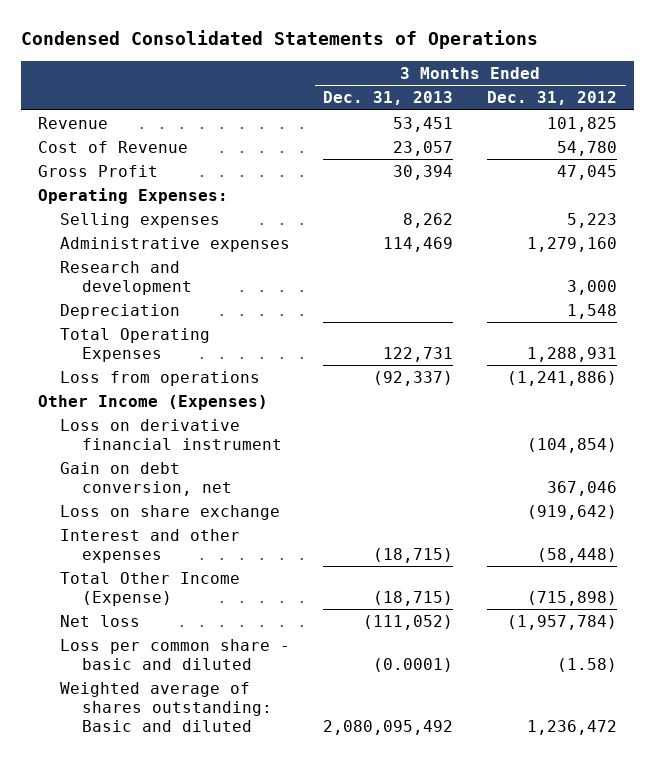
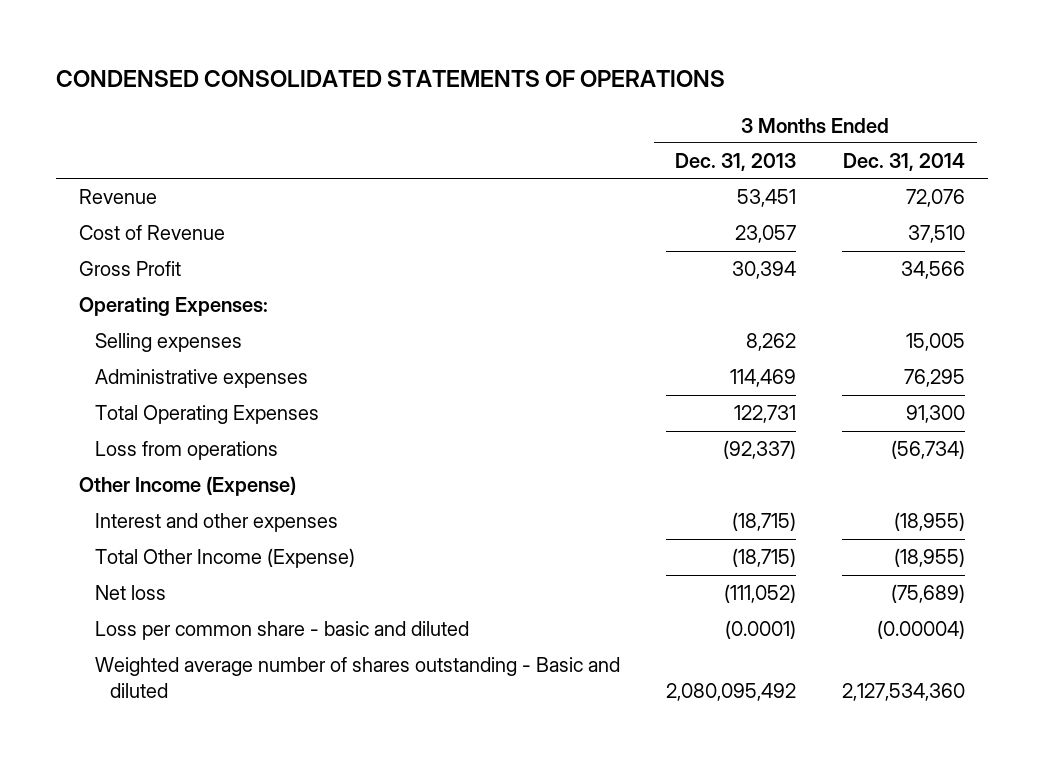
- Condensed Consolidated Statements of Operations
+ CONDENSED CONSOLIDATED STATEMENTS OF OPERATIONS
- | 3 Months Ended Dec. 31, 2013 | 3 Months Ended Dec. 31, 2012
+ | 3 Months Ended Dec. 31, 2013 | 3 Months Ended Dec. 31, 2014
- Research and development | | 3,000
- Depreciation | | 1,548
- Other Income (Expenses)
- Loss on derivative financial instrument | | (104,854)
- Gain on debt conversion, net | | 367,046
- Loss on share exchange | | (919,642)
+ Other Income (Expense)
- Weighted average of shares outstanding: Basic and diluted | 2,080,095,492 | 1,236,472
+ Weighted average number of shares outstanding - Basic and diluted | 2,080,095,492 | 2,127,534,360

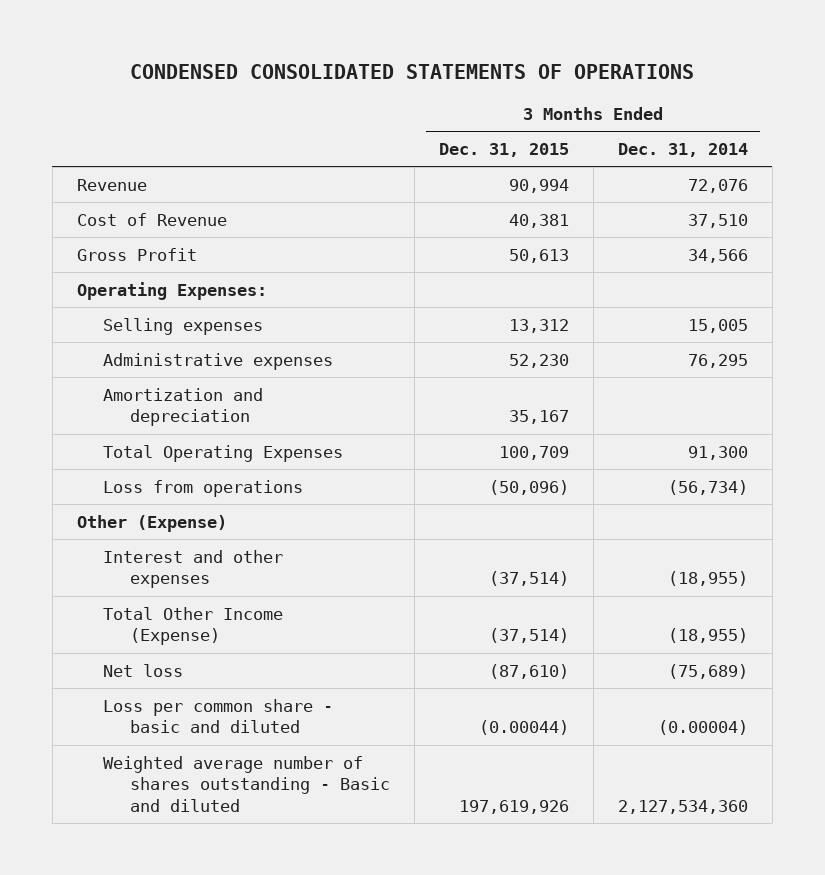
- | 3 Months Ended Dec. 31, 2013 | 3 Months Ended Dec. 31, 2014
+ | 3 Months Ended Dec. 31, 2015 | 3 Months Ended Dec. 31, 2014
+ Amortization and depreciation | 35,167 |
- Other Income (Expense)
+ Other (Expense)

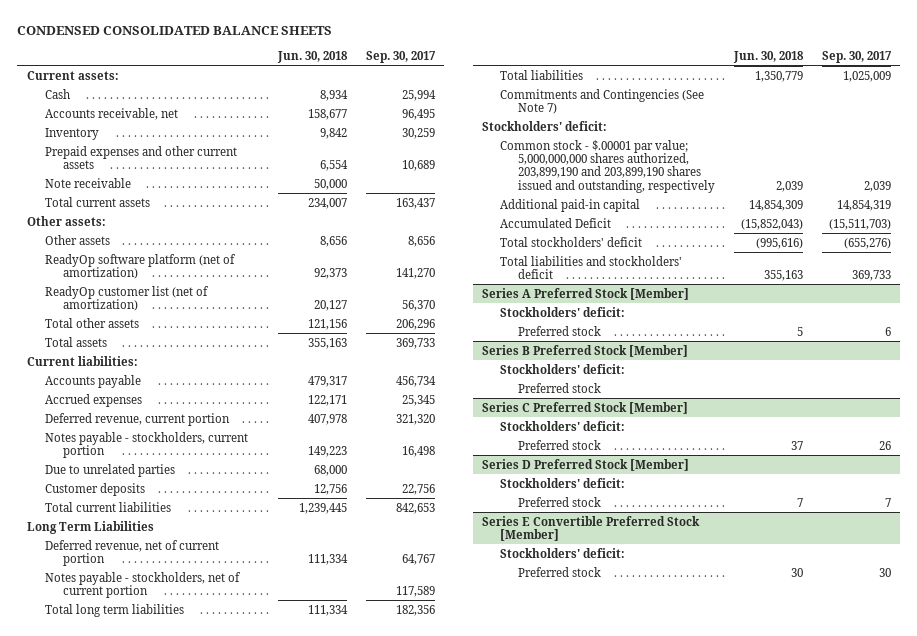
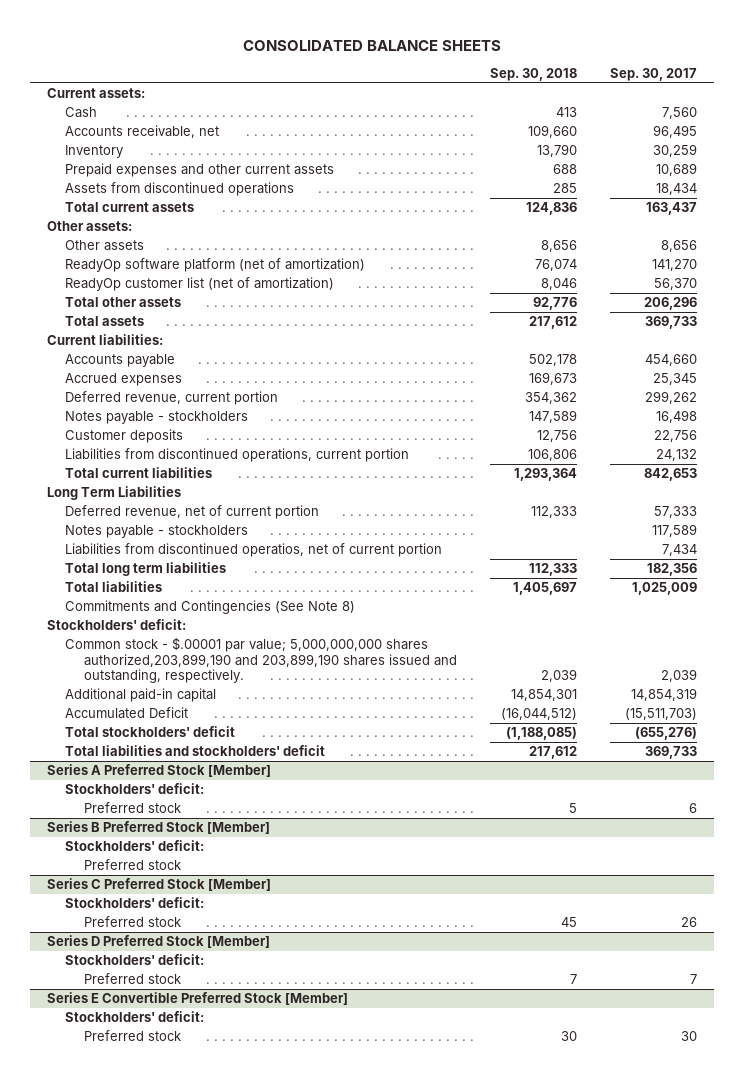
- CONDENSED CONSOLIDATED BALANCE SHEETS
+ CONSOLIDATED BALANCE SHEETS
- | Jun. 30, 2018 | Sep. 30, 2017
+ | Sep. 30, 2018 | Sep. 30, 2017
- Cash | 8,934 | 25,994
+ Cash | 413 | 7,560
- Note receivable | 50,000 |
+ Assets from discontinued operations | 285 | 18,434
- Accounts payable | 479,317 | 456,734
+ Accounts payable | 502,178 | 454,660
- Deferred revenue, current portion | 407,978 | 321,320
- Notes payable - stockholders, current portion | 149,223 | 16,498
- Due to unrelated parties | 68,000 |
+ Deferred revenue, current portion | 354,362 | 299,262
+ Notes payable - stockholders | 147,589 | 16,498
+ Liabilities from discontinued operations, current portion | 106,806 | 24,132
- Deferred revenue, net of current portion | 111,334 | 64,767
- Notes payable - stockholders, net of current portion | | 117,589
+ Deferred revenue, net of current portion | 112,333 | 57,333
+ Notes payable - stockholders | | 117,589
+ Liabilities from discontinued operatios, net of current portion | | 7,434
- Commitments and Contingencies (See Note 7)
+ Commitments and Contingencies (See Note 8)
- Common stock - $.00001 par value; 5,000,000,000 shares authorized, 203,899,190 and 203,899,190 shares issued and outstanding, respectively | 2,039 | 2,039
+ Common stock - $.00001 par value; 5,000,000,000 shares authorized,203,899,190 and 203,899,190 shares issued and outstanding, respectively. | 2,039 | 2,039

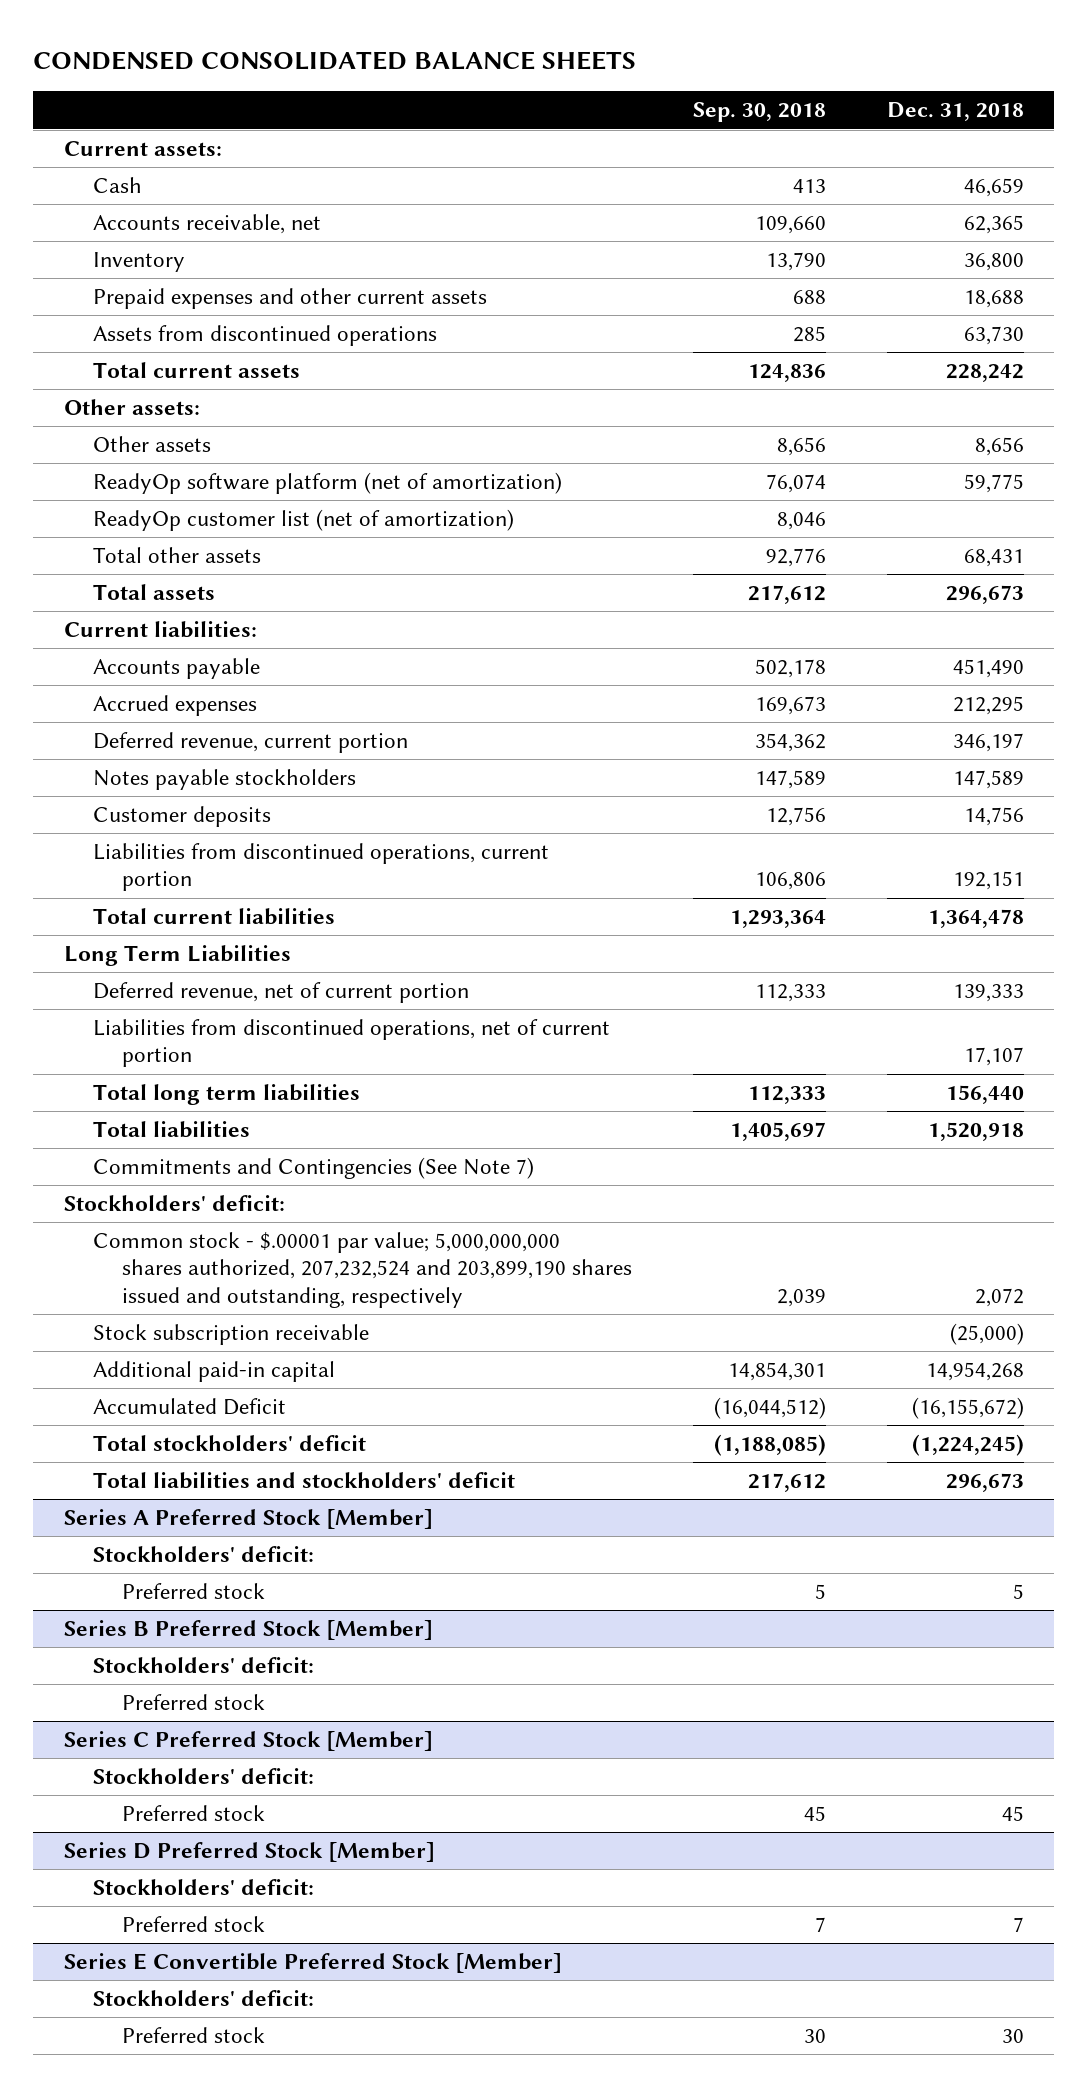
- CONSOLIDATED BALANCE SHEETS
+ CONDENSED CONSOLIDATED BALANCE SHEETS
- | Sep. 30, 2018 | Sep. 30, 2017
+ | Sep. 30, 2018 | Dec. 31, 2018
- Notes payable - stockholders | 147,589 | 16,498
+ Notes payable stockholders | 147,589 | 147,589
- Notes payable - stockholders | | 117,589
- Liabilities from discontinued operatios, net of current portion | | 7,434
+ Liabilities from discontinued operations, net of current portion | | 17,107
- Commitments and Contingencies (See Note 8)
+ Commitments and Contingencies (See Note 7)
- Common stock - $.00001 par value; 5,000,000,000 shares authorized,203,899,190 and 203,899,190 shares issued and outstanding, respectively. | 2,039 | 2,039
+ Common stock - $.00001 par value; 5,000,000,000 shares authorized, 207,232,524 and 203,899,190 shares issued and outstanding, respectively | 2,039 | 2,072
+ Stock subscription receivable | | (25,000)

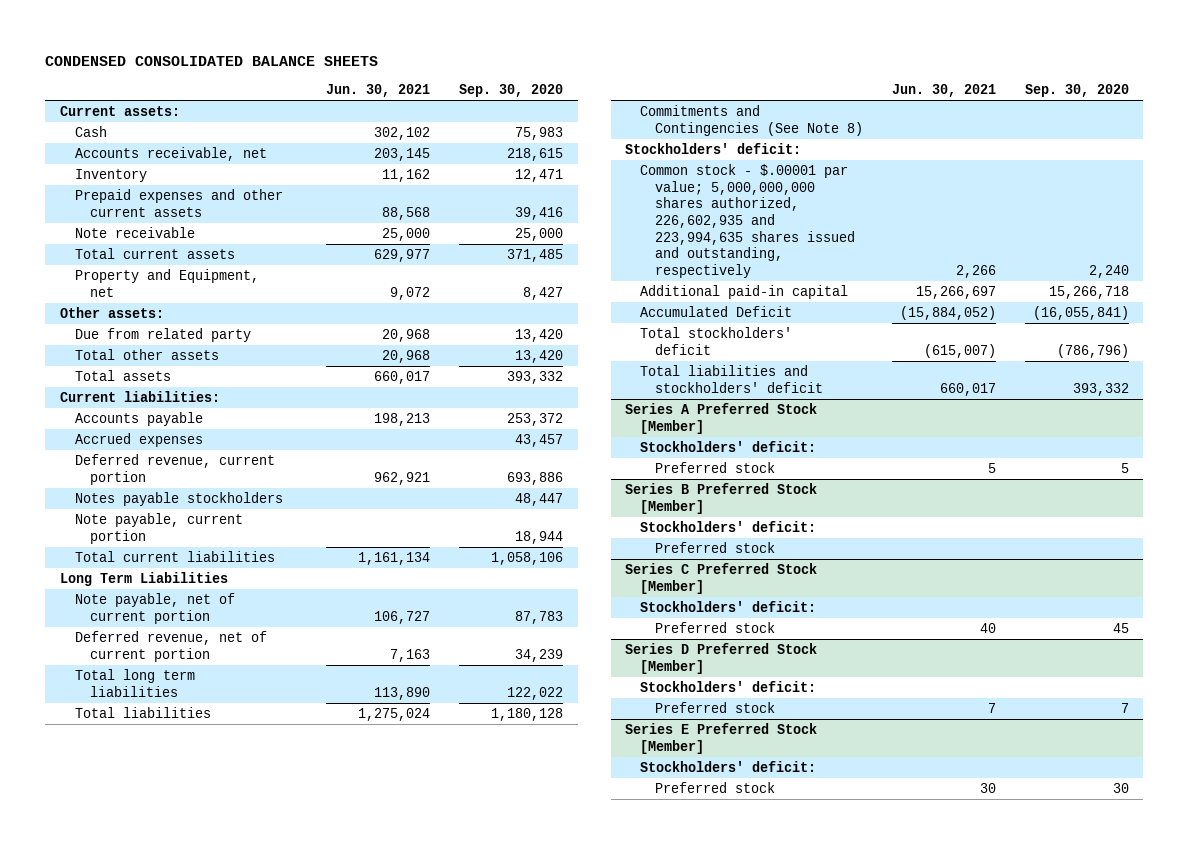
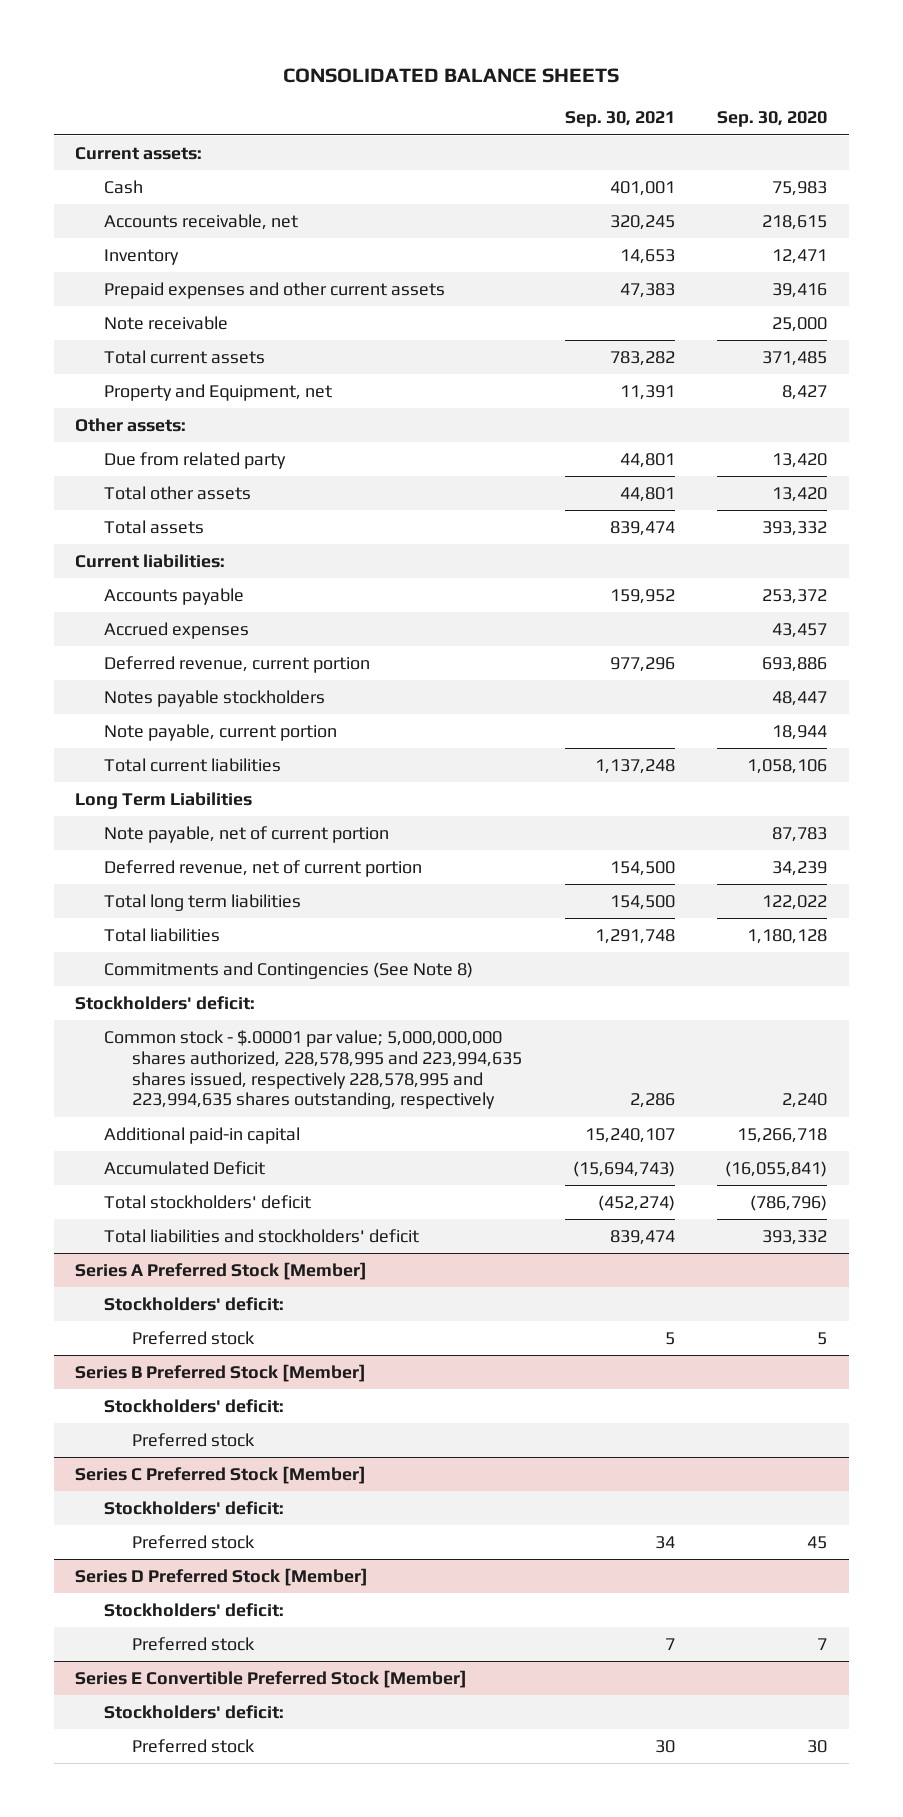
- CONDENSED CONSOLIDATED BALANCE SHEETS
+ CONSOLIDATED BALANCE SHEETS
- | Jun. 30, 2021 | Sep. 30, 2020
+ | Sep. 30, 2021 | Sep. 30, 2020
- Common stock - $.00001 par value; 5,000,000,000 shares authorized, 226,602,935 and 223,994,635 shares issued and outstanding, respectively | 2,266 | 2,240
+ Common stock - $.00001 par value; 5,000,000,000 shares authorized, 228,578,995 and 223,994,635 shares issued, respectively 228,578,995 and 223,994,635 shares outstanding, respectively | 2,286 | 2,240
- Series E Preferred Stock [Member]
+ Series E Convertible Preferred Stock [Member]

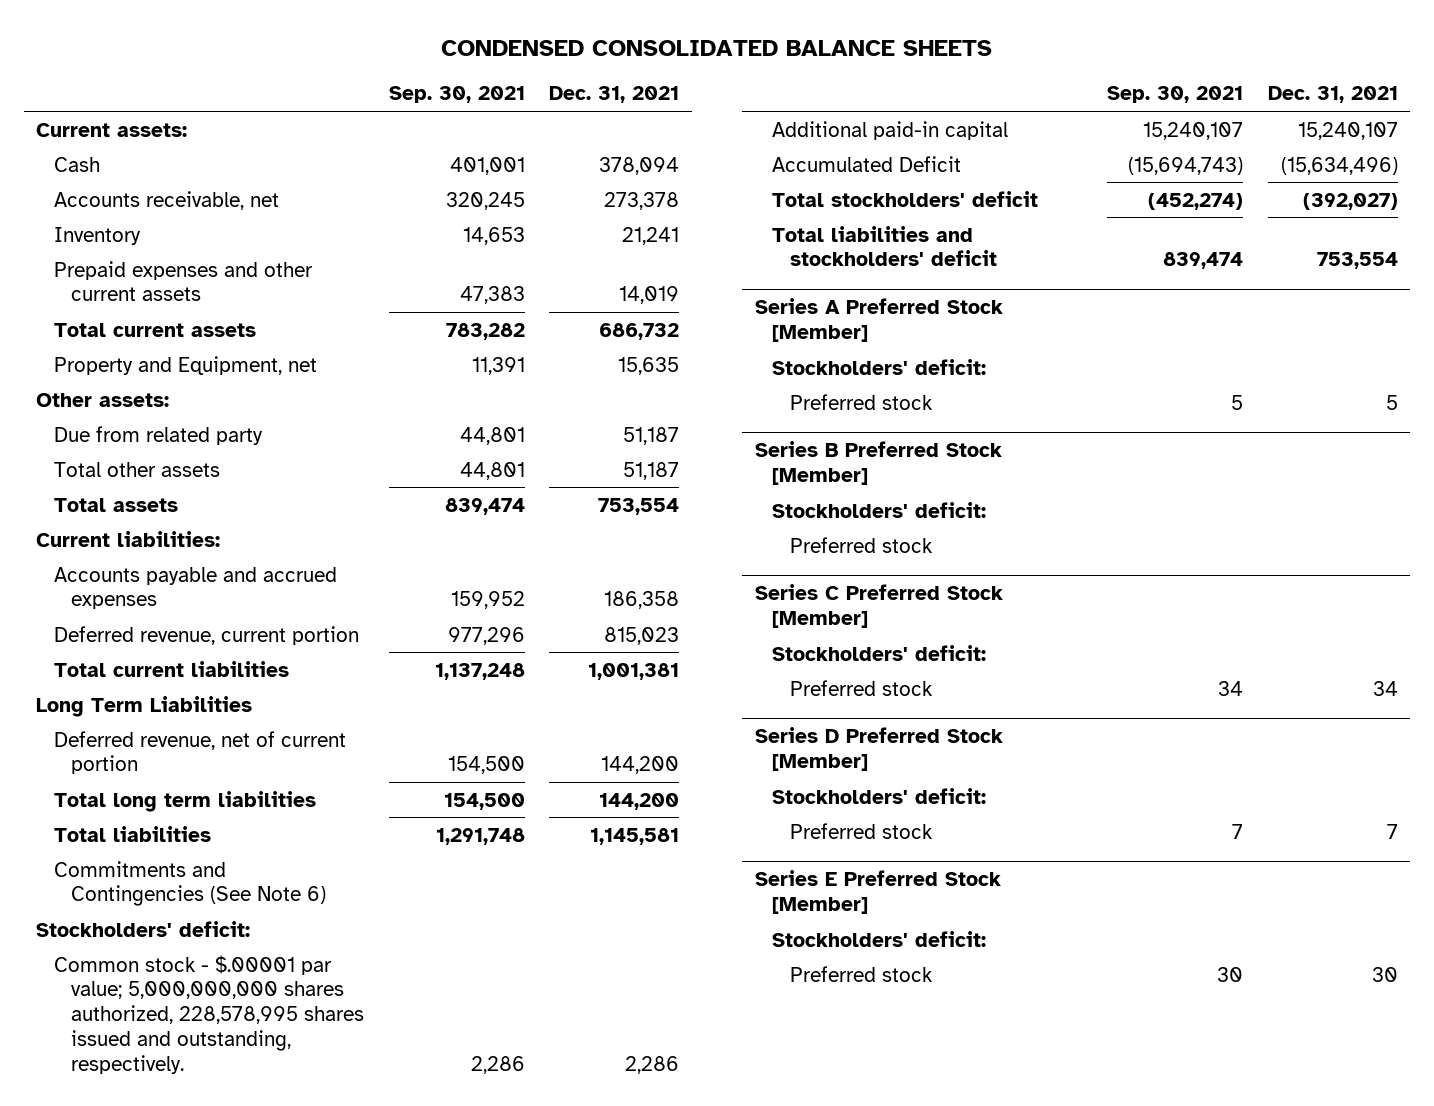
- CONSOLIDATED BALANCE SHEETS
+ CONDENSED CONSOLIDATED BALANCE SHEETS
- | Sep. 30, 2021 | Sep. 30, 2020
+ | Sep. 30, 2021 | Dec. 31, 2021
- Note receivable | | 25,000
- Accounts payable | 159,952 | 253,372
- Accrued expenses | | 43,457
+ Accounts payable and accrued expenses | 159,952 | 186,358
- Notes payable stockholders | | 48,447
- Note payable, current portion | | 18,944
- Note payable, net of current portion | | 87,783
- Commitments and Contingencies (See Note 8)
+ Commitments and Contingencies (See Note 6)
- Common stock - $.00001 par value; 5,000,000,000 shares authorized, 228,578,995 and 223,994,635 shares issued, respectively 228,578,995 and 223,994,635 shares outstanding, respectively | 2,286 | 2,240
+ Common stock - $.00001 par value; 5,000,000,000 shares authorized, 228,578,995 shares issued and outstanding, respectively. | 2,286 | 2,286
- Series E Convertible Preferred Stock [Member]
+ Series E Preferred Stock [Member]

